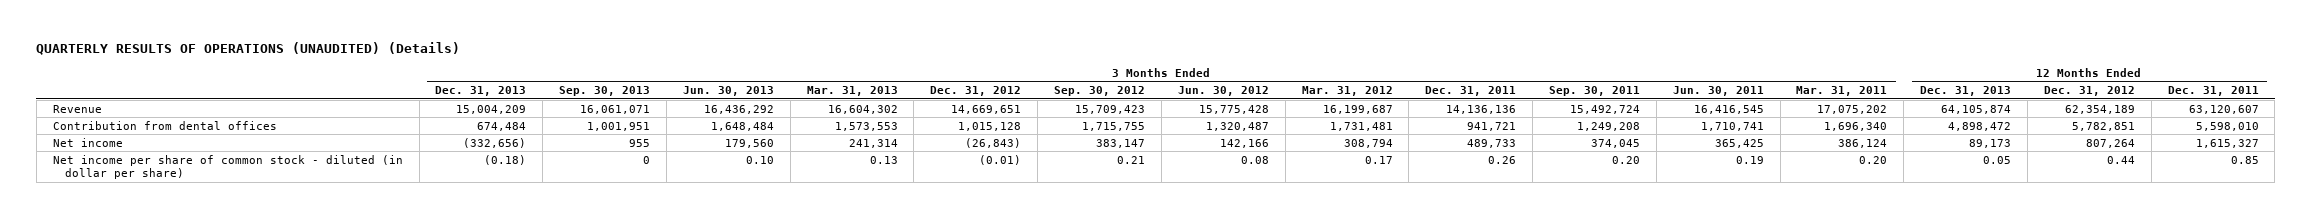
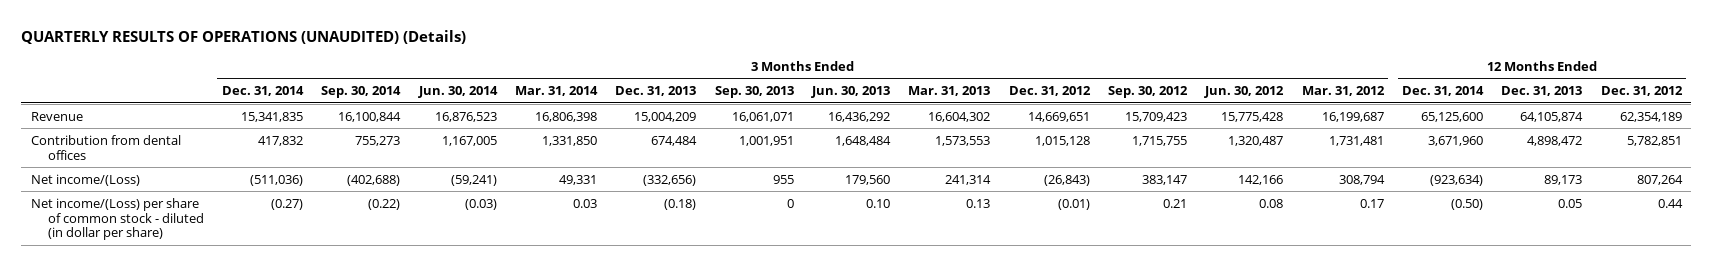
- | 3 Months Ended Dec. 31, 2013 | 3 Months Ended Sep. 30, 2013 | 3 Months Ended Jun. 30, 2013 | 3 Months Ended Mar. 31, 2013 | 3 Months Ended Dec. 31, 2012 | 3 Months Ended Sep. 30, 2012 | 3 Months Ended Jun. 30, 2012 | 3 Months Ended Mar. 31, 2012 | 3 Months Ended Dec. 31, 2011 | 3 Months Ended Sep. 30, 2011 | 3 Months Ended Jun. 30, 2011 | 3 Months Ended Mar. 31, 2011 | 12 Months Ended Dec. 31, 2013 | 12 Months Ended Dec. 31, 2012 | 12 Months Ended Dec. 31, 2011
+ | 3 Months Ended Dec. 31, 2014 | 3 Months Ended Sep. 30, 2014 | 3 Months Ended Jun. 30, 2014 | 3 Months Ended Mar. 31, 2014 | 3 Months Ended Dec. 31, 2013 | 3 Months Ended Sep. 30, 2013 | 3 Months Ended Jun. 30, 2013 | 3 Months Ended Mar. 31, 2013 | 3 Months Ended Dec. 31, 2012 | 3 Months Ended Sep. 30, 2012 | 3 Months Ended Jun. 30, 2012 | 3 Months Ended Mar. 31, 2012 | 12 Months Ended Dec. 31, 2014 | 12 Months Ended Dec. 31, 2013 | 12 Months Ended Dec. 31, 2012
- Net income | (332,656) | 955 | 179,560 | 241,314 | (26,843) | 383,147 | 142,166 | 308,794 | 489,733 | 374,045 | 365,425 | 386,124 | 89,173 | 807,264 | 1,615,327
- Net income per share of common stock - diluted (in dollar per share) | (0.18) | 0 | 0.10 | 0.13 | (0.01) | 0.21 | 0.08 | 0.17 | 0.26 | 0.20 | 0.19 | 0.20 | 0.05 | 0.44 | 0.85
+ Net income/(Loss) | (511,036) | (402,688) | (59,241) | 49,331 | (332,656) | 955 | 179,560 | 241,314 | (26,843) | 383,147 | 142,166 | 308,794 | (923,634) | 89,173 | 807,264
+ Net income/(Loss) per share of common stock - diluted (in dollar per share) | (0.27) | (0.22) | (0.03) | 0.03 | (0.18) | 0 | 0.10 | 0.13 | (0.01) | 0.21 | 0.08 | 0.17 | (0.50) | 0.05 | 0.44

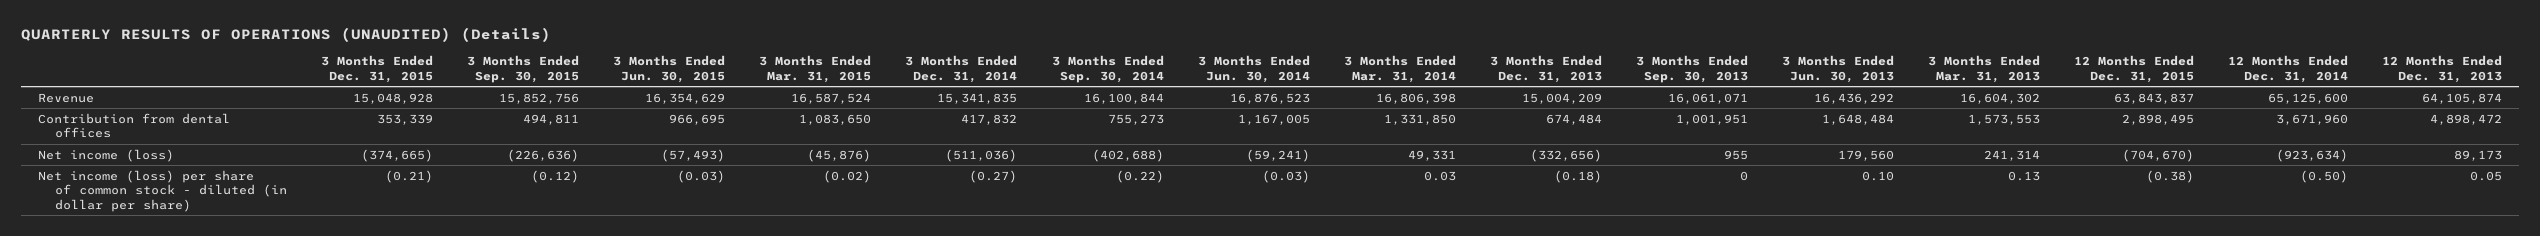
- | 3 Months Ended Dec. 31, 2014 | 3 Months Ended Sep. 30, 2014 | 3 Months Ended Jun. 30, 2014 | 3 Months Ended Mar. 31, 2014 | 3 Months Ended Dec. 31, 2013 | 3 Months Ended Sep. 30, 2013 | 3 Months Ended Jun. 30, 2013 | 3 Months Ended Mar. 31, 2013 | 3 Months Ended Dec. 31, 2012 | 3 Months Ended Sep. 30, 2012 | 3 Months Ended Jun. 30, 2012 | 3 Months Ended Mar. 31, 2012 | 12 Months Ended Dec. 31, 2014 | 12 Months Ended Dec. 31, 2013 | 12 Months Ended Dec. 31, 2012
+ | 3 Months Ended Dec. 31, 2015 | 3 Months Ended Sep. 30, 2015 | 3 Months Ended Jun. 30, 2015 | 3 Months Ended Mar. 31, 2015 | 3 Months Ended Dec. 31, 2014 | 3 Months Ended Sep. 30, 2014 | 3 Months Ended Jun. 30, 2014 | 3 Months Ended Mar. 31, 2014 | 3 Months Ended Dec. 31, 2013 | 3 Months Ended Sep. 30, 2013 | 3 Months Ended Jun. 30, 2013 | 3 Months Ended Mar. 31, 2013 | 12 Months Ended Dec. 31, 2015 | 12 Months Ended Dec. 31, 2014 | 12 Months Ended Dec. 31, 2013
- Net income/(Loss) | (511,036) | (402,688) | (59,241) | 49,331 | (332,656) | 955 | 179,560 | 241,314 | (26,843) | 383,147 | 142,166 | 308,794 | (923,634) | 89,173 | 807,264
- Net income/(Loss) per share of common stock - diluted (in dollar per share) | (0.27) | (0.22) | (0.03) | 0.03 | (0.18) | 0 | 0.10 | 0.13 | (0.01) | 0.21 | 0.08 | 0.17 | (0.50) | 0.05 | 0.44
+ Net income (loss) | (374,665) | (226,636) | (57,493) | (45,876) | (511,036) | (402,688) | (59,241) | 49,331 | (332,656) | 955 | 179,560 | 241,314 | (704,670) | (923,634) | 89,173
+ Net income (loss) per share of common stock - diluted (in dollar per share) | (0.21) | (0.12) | (0.03) | (0.02) | (0.27) | (0.22) | (0.03) | 0.03 | (0.18) | 0 | 0.10 | 0.13 | (0.38) | (0.50) | 0.05

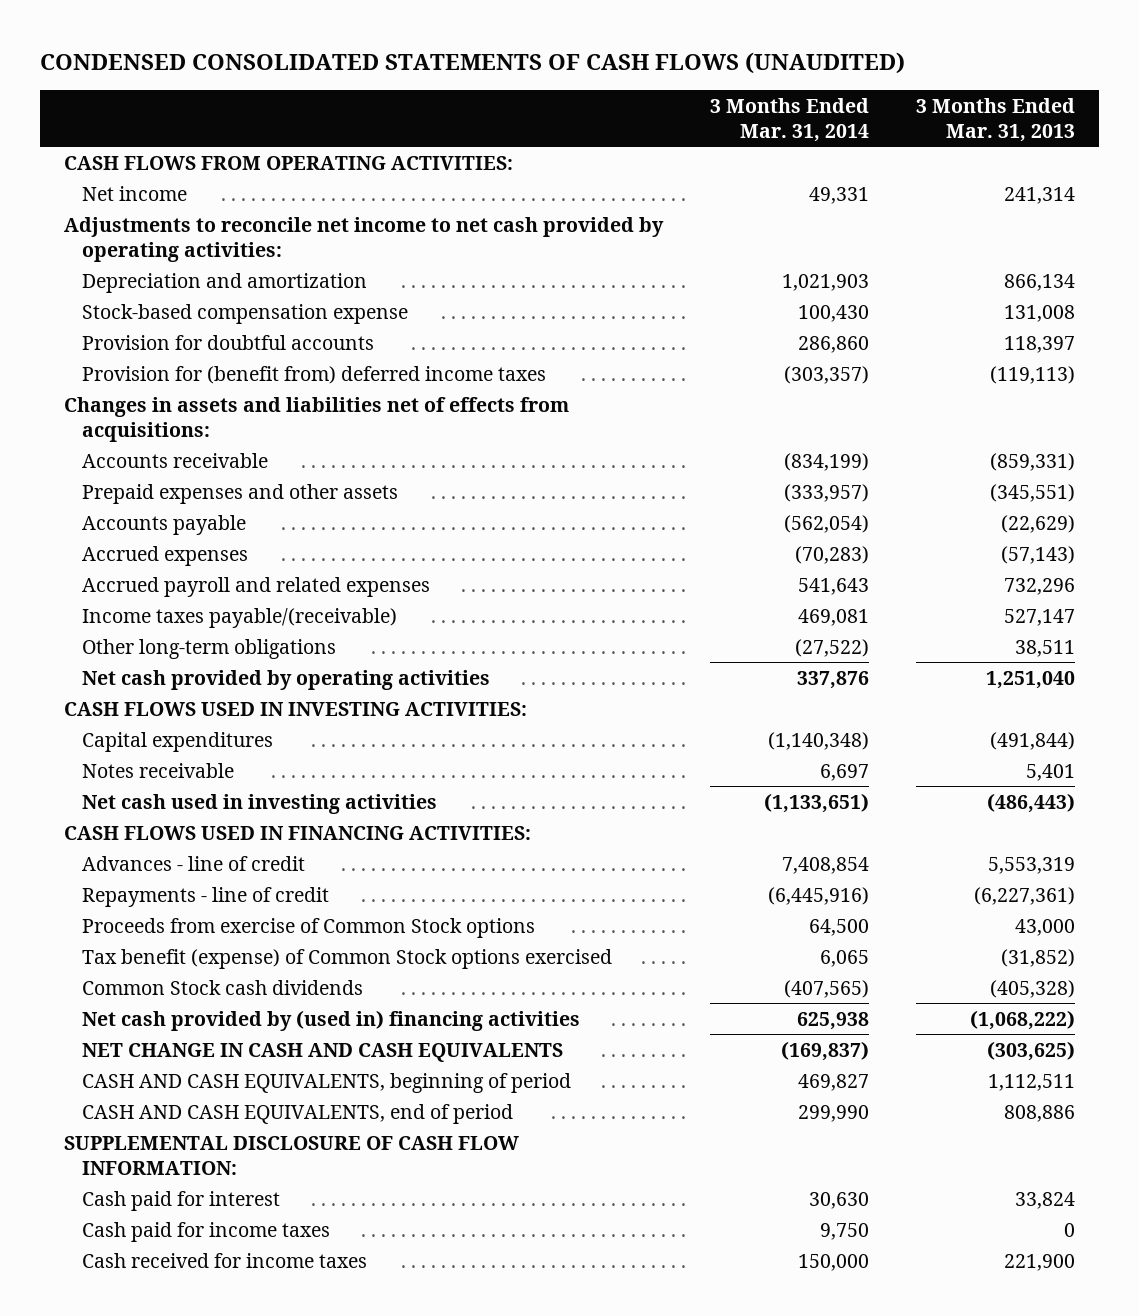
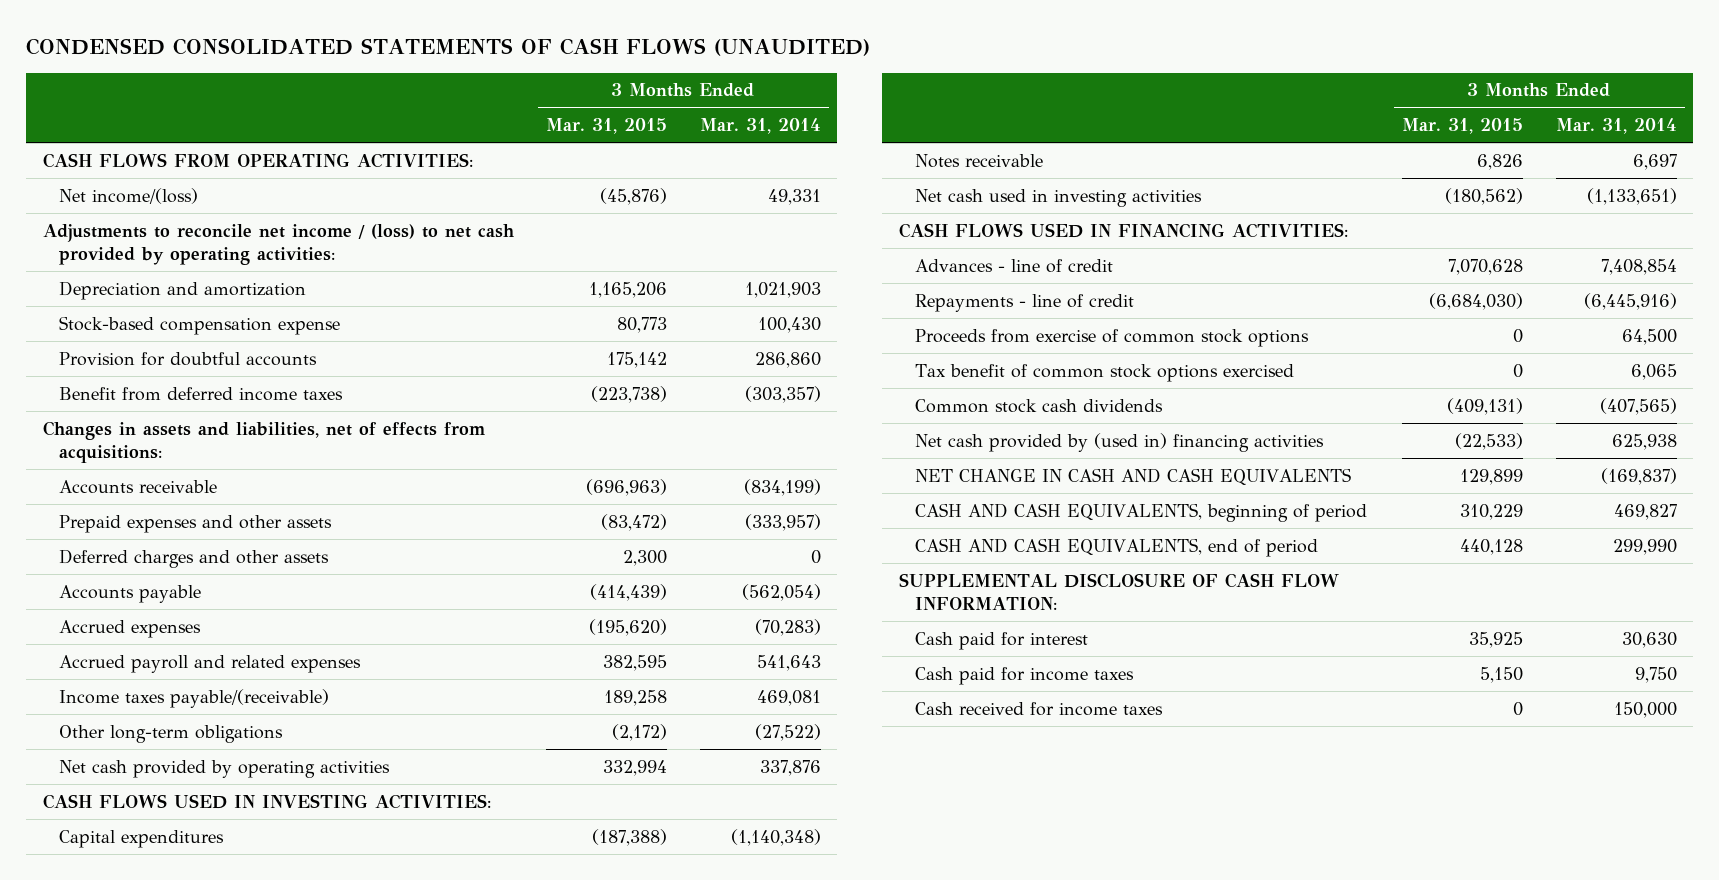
- | 3 Months Ended Mar. 31, 2014 | 3 Months Ended Mar. 31, 2013
+ | 3 Months Ended Mar. 31, 2015 | 3 Months Ended Mar. 31, 2014
- Net income | 49,331 | 241,314
- Adjustments to reconcile net income to net cash provided by operating activities:
+ Net income/(loss) | (45,876) | 49,331
+ Adjustments to reconcile net income / (loss) to net cash provided by operating activities:
- Provision for (benefit from) deferred income taxes | (303,357) | (119,113)
- Changes in assets and liabilities net of effects from acquisitions:
+ Benefit from deferred income taxes | (223,738) | (303,357)
+ Changes in assets and liabilities, net of effects from acquisitions:
+ Deferred charges and other assets | 2,300 | 0
- Proceeds from exercise of Common Stock options | 64,500 | 43,000
- Tax benefit (expense) of Common Stock options exercised | 6,065 | (31,852)
- Common Stock cash dividends | (407,565) | (405,328)
+ Proceeds from exercise of common stock options | 0 | 64,500
+ Tax benefit of common stock options exercised | 0 | 6,065
+ Common stock cash dividends | (409,131) | (407,565)

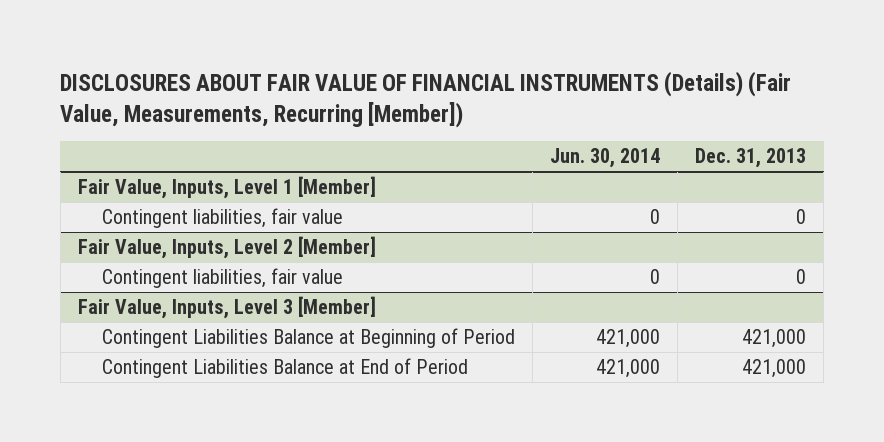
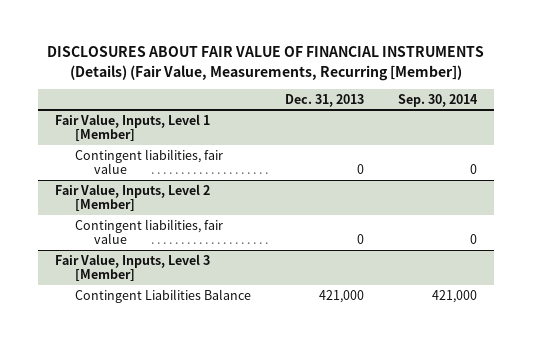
- | Jun. 30, 2014 | Dec. 31, 2013
+ | Dec. 31, 2013 | Sep. 30, 2014
@ Fair Value, Inputs, Level 3 [Member]
- Contingent Liabilities Balance at Beginning of Period | 421,000 | 421,000
- Contingent Liabilities Balance at End of Period | 421,000 | 421,000
+ Contingent Liabilities Balance | 421,000 | 421,000

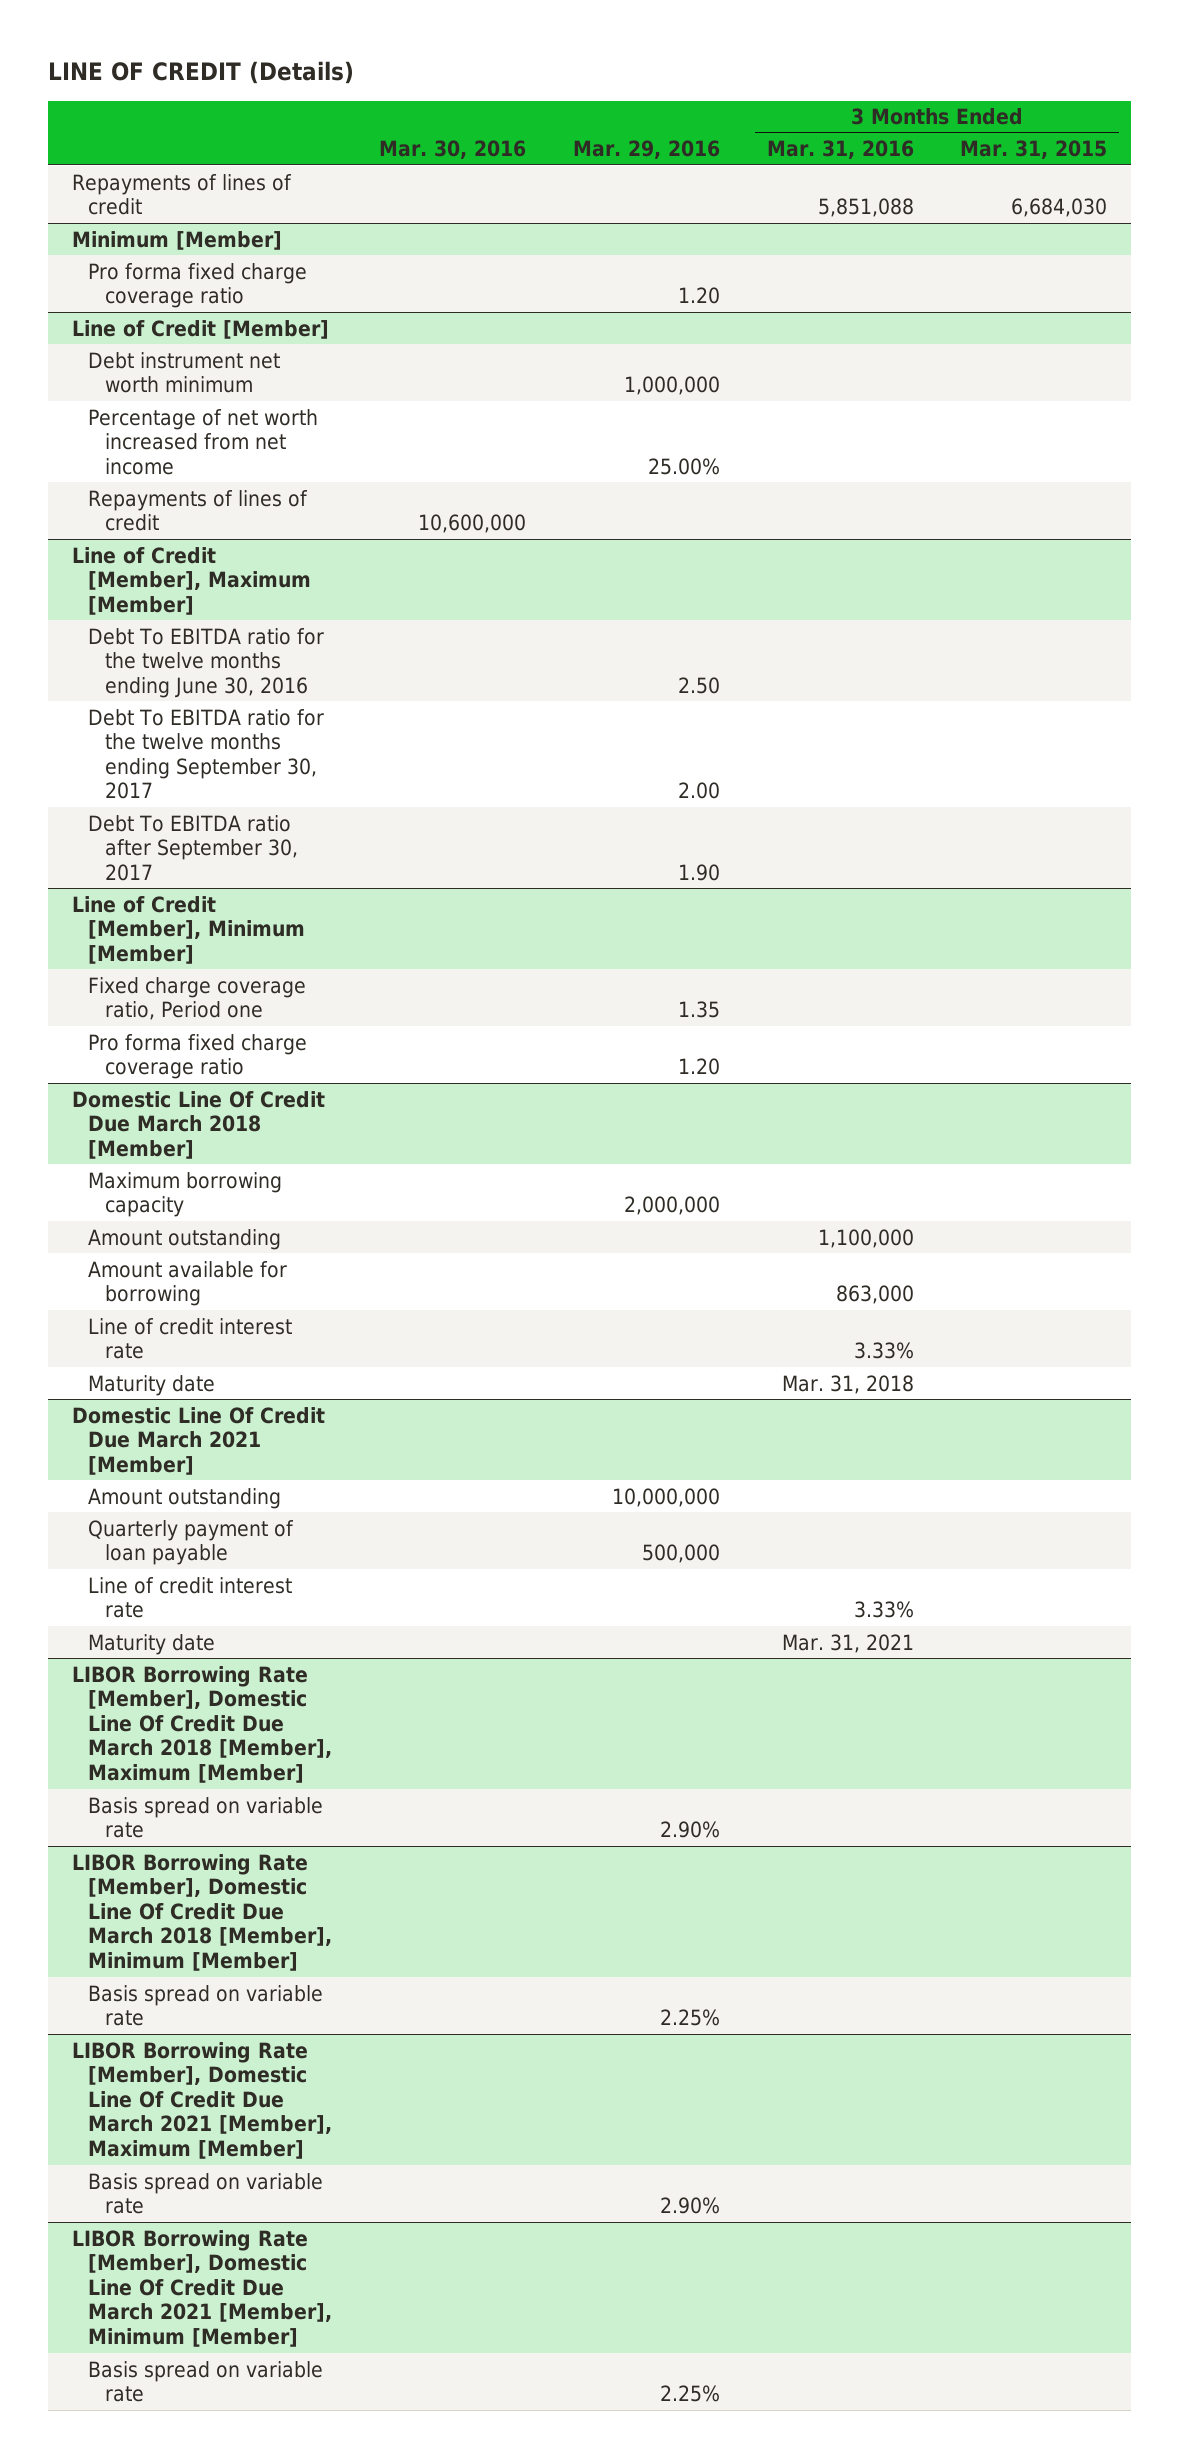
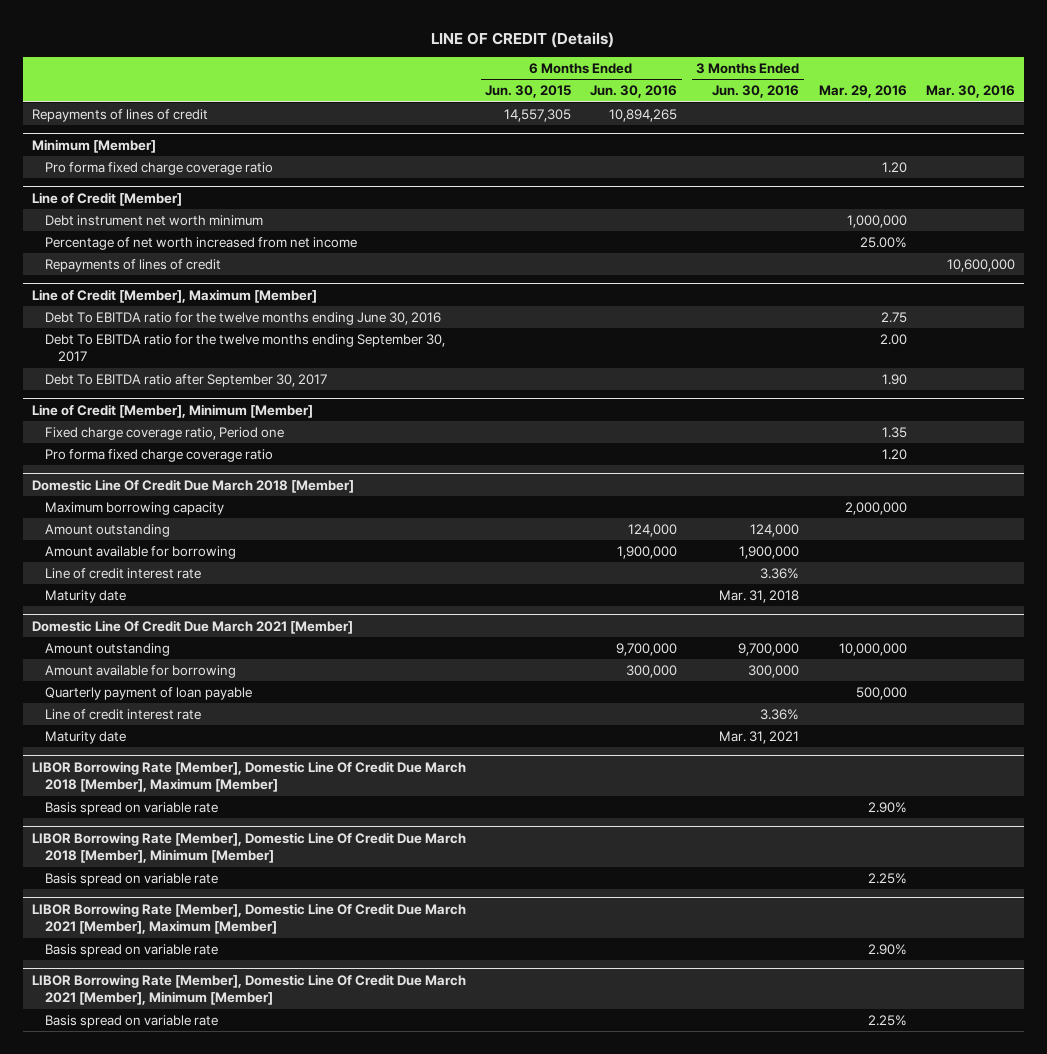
- | Mar. 30, 2016 | Mar. 29, 2016 | 3 Months Ended Mar. 31, 2016 | 3 Months Ended Mar. 31, 2015
+ | 6 Months Ended Jun. 30, 2015 | 6 Months Ended Jun. 30, 2016 | 3 Months Ended Jun. 30, 2016 | Mar. 29, 2016 | Mar. 30, 2016
@ Line of Credit [Member], Maximum [Member]
- Debt To EBITDA ratio for the twelve months ending June 30, 2016 | | 2.50 | |
+ Debt To EBITDA ratio for the twelve months ending June 30, 2016 | | | | 2.75 |
@ Domestic Line Of Credit Due March 2021 [Member]
+ Amount available for borrowing | | 300,000 | 300,000 | |

